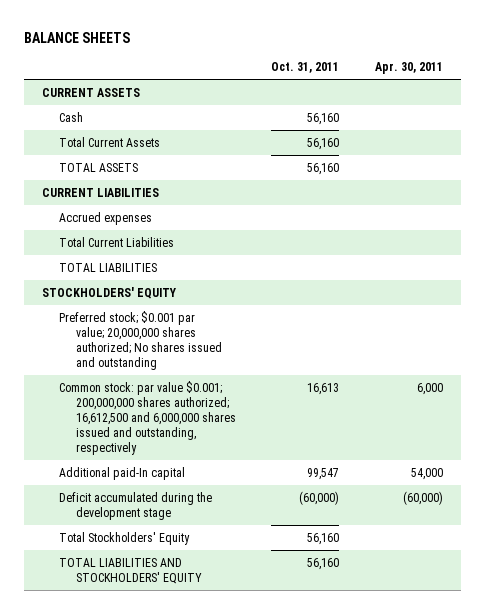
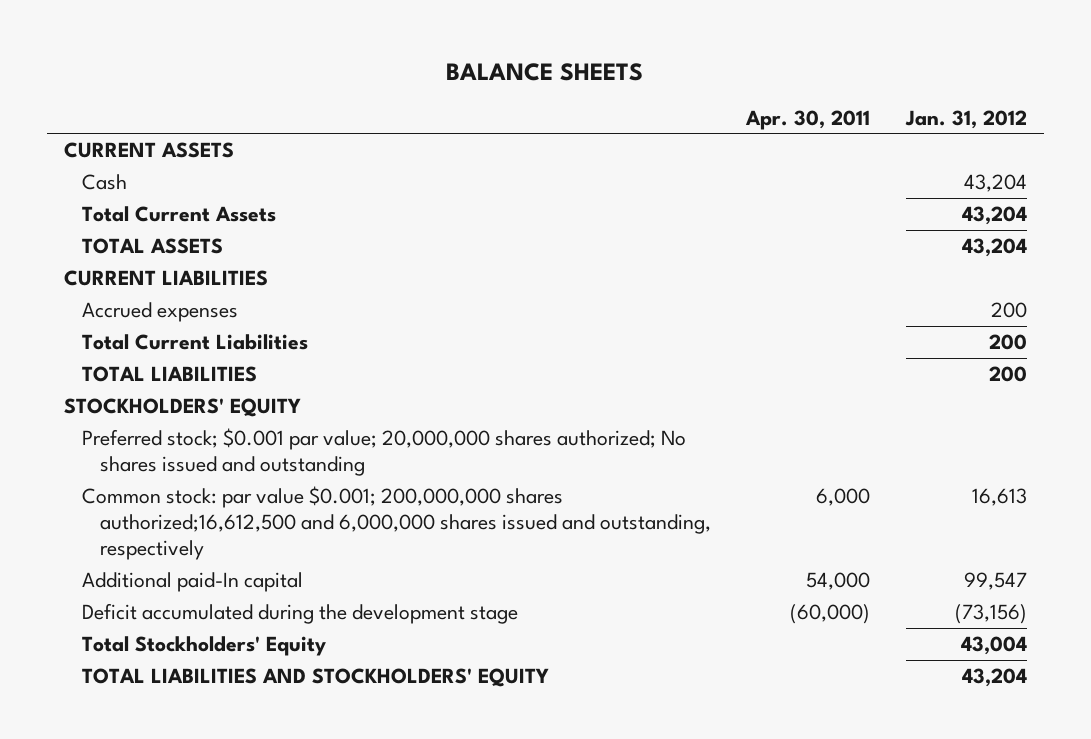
- | Oct. 31, 2011 | Apr. 30, 2011
+ | Apr. 30, 2011 | Jan. 31, 2012
- Common stock: par value $0.001; 200,000,000 shares authorized; 16,612,500 and 6,000,000 shares issued and outstanding, respectively | 16,613 | 6,000
+ Common stock: par value $0.001; 200,000,000 shares authorized;16,612,500 and 6,000,000 shares issued and outstanding, respectively | 6,000 | 16,613

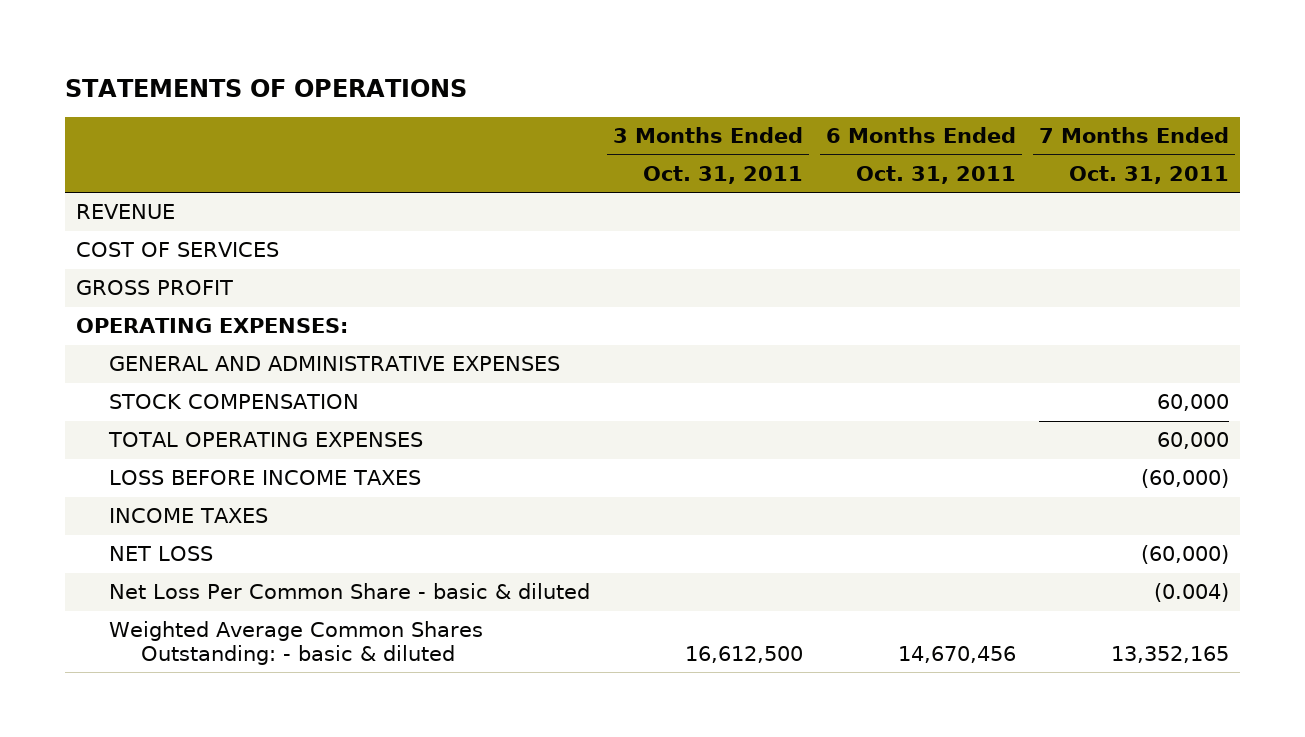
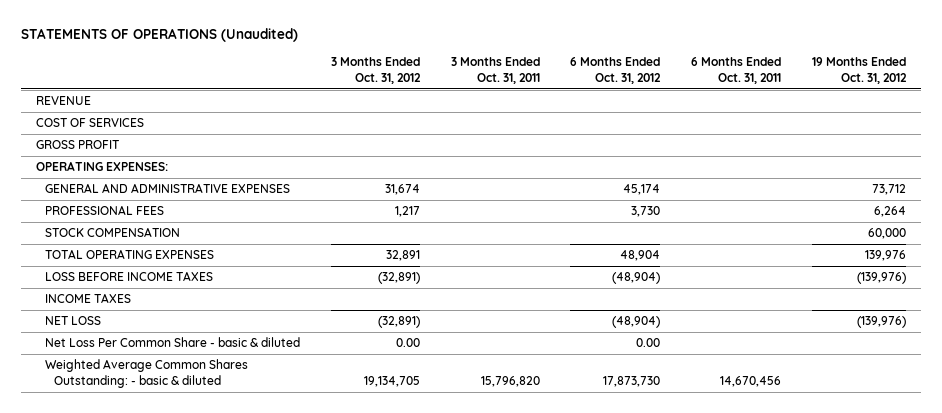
- STATEMENTS OF OPERATIONS
+ STATEMENTS OF OPERATIONS (Unaudited)
- | 3 Months Ended Oct. 31, 2011 | 6 Months Ended Oct. 31, 2011 | 7 Months Ended Oct. 31, 2011
+ | 3 Months Ended Oct. 31, 2012 | 3 Months Ended Oct. 31, 2011 | 6 Months Ended Oct. 31, 2012 | 6 Months Ended Oct. 31, 2011 | 19 Months Ended Oct. 31, 2012
+ PROFESSIONAL FEES | 1,217 | | 3,730 | | 6,264
- Weighted Average Common Shares Outstanding: - basic & diluted | 16,612,500 | 14,670,456 | 13,352,165
+ Weighted Average Common Shares Outstanding: - basic & diluted | 19,134,705 | 15,796,820 | 17,873,730 | 14,670,456 |

